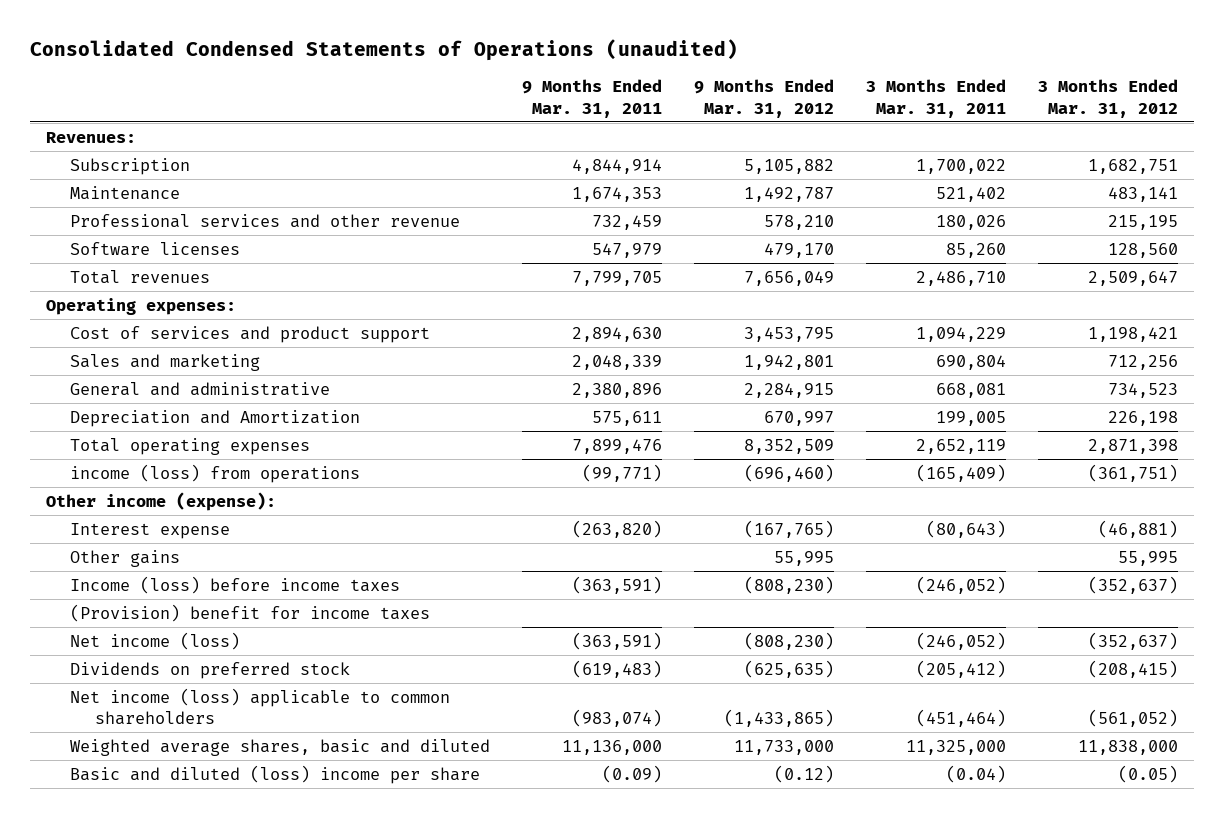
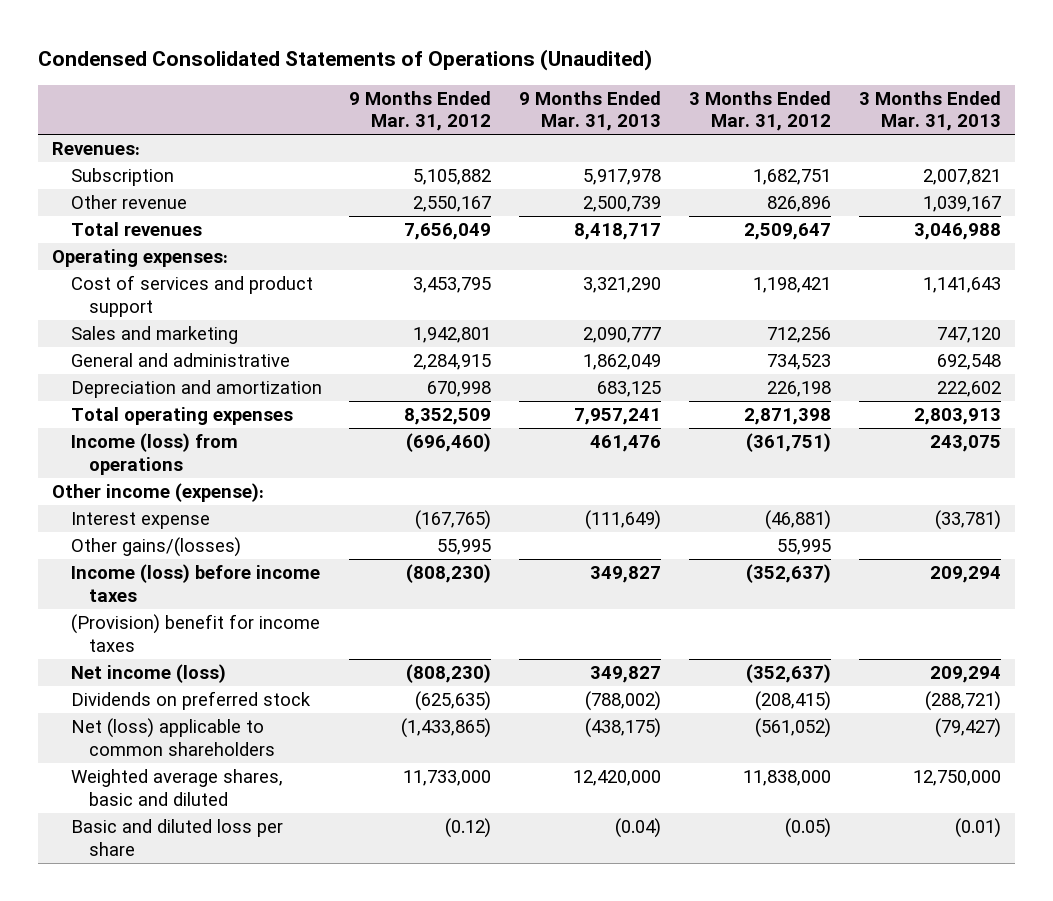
- Consolidated Condensed Statements of Operations (unaudited)
+ Condensed Consolidated Statements of Operations (Unaudited)
- | 9 Months Ended Mar. 31, 2011 | 9 Months Ended Mar. 31, 2012 | 3 Months Ended Mar. 31, 2011 | 3 Months Ended Mar. 31, 2012
+ | 9 Months Ended Mar. 31, 2012 | 9 Months Ended Mar. 31, 2013 | 3 Months Ended Mar. 31, 2012 | 3 Months Ended Mar. 31, 2013
- Maintenance | 1,674,353 | 1,492,787 | 521,402 | 483,141
- Professional services and other revenue | 732,459 | 578,210 | 180,026 | 215,195
- Software licenses | 547,979 | 479,170 | 85,260 | 128,560
+ Other revenue | 2,550,167 | 2,500,739 | 826,896 | 1,039,167
- Depreciation and Amortization | 575,611 | 670,997 | 199,005 | 226,198
+ Depreciation and amortization | 670,998 | 683,125 | 226,198 | 222,602
- income (loss) from operations | (99,771) | (696,460) | (165,409) | (361,751)
+ Income (loss) from operations | (696,460) | 461,476 | (361,751) | 243,075
- Other gains | | 55,995 | | 55,995
+ Other gains/(losses) | 55,995 | | 55,995 |
- Net income (loss) applicable to common shareholders | (983,074) | (1,433,865) | (451,464) | (561,052)
+ Net (loss) applicable to common shareholders | (1,433,865) | (438,175) | (561,052) | (79,427)
- Basic and diluted (loss) income per share | (0.09) | (0.12) | (0.04) | (0.05)
+ Basic and diluted loss per share | (0.12) | (0.04) | (0.05) | (0.01)

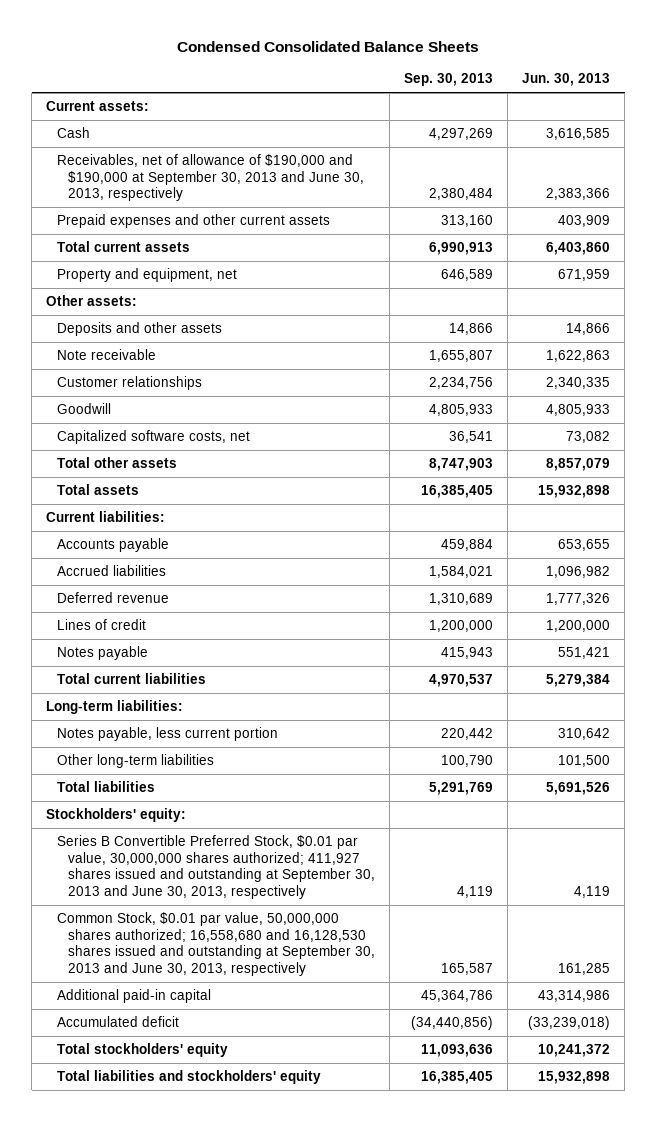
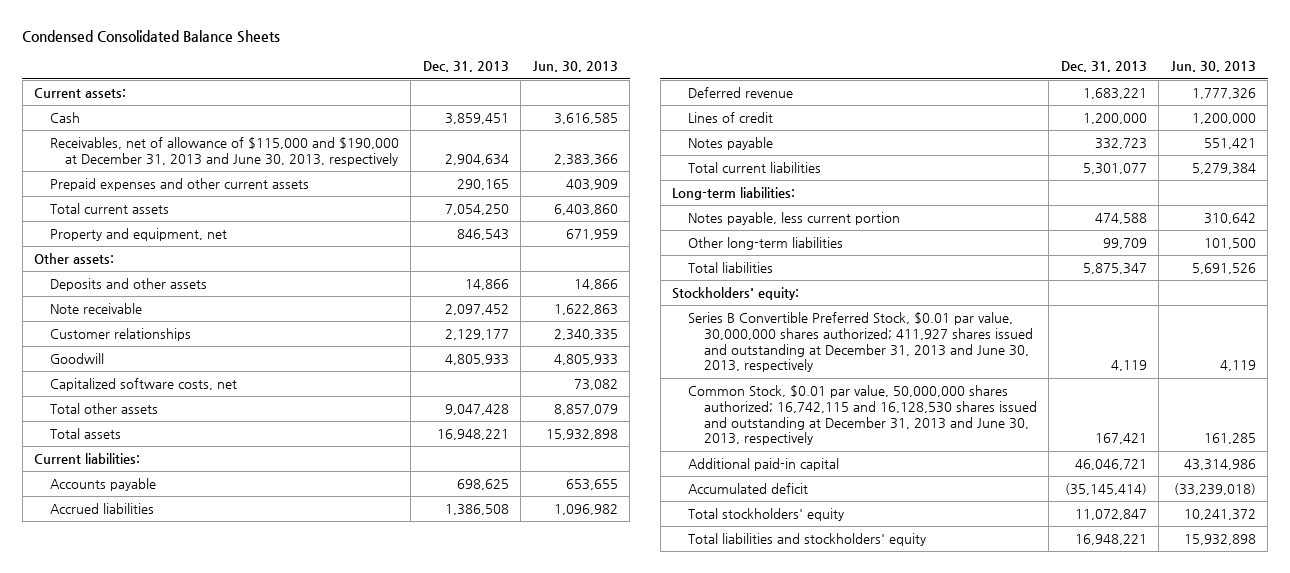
- | Sep. 30, 2013 | Jun. 30, 2013
+ | Dec. 31, 2013 | Jun. 30, 2013
- Receivables, net of allowance of $190,000 and $190,000 at September 30, 2013 and June 30, 2013, respectively | 2,380,484 | 2,383,366
+ Receivables, net of allowance of $115,000 and $190,000 at December 31, 2013 and June 30, 2013, respectively | 2,904,634 | 2,383,366
- Series B Convertible Preferred Stock, $0.01 par value, 30,000,000 shares authorized; 411,927 shares issued and outstanding at September 30, 2013 and June 30, 2013, respectively | 4,119 | 4,119
- Common Stock, $0.01 par value, 50,000,000 shares authorized; 16,558,680 and 16,128,530 shares issued and outstanding at September 30, 2013 and June 30, 2013, respectively | 165,587 | 161,285
+ Series B Convertible Preferred Stock, $0.01 par value, 30,000,000 shares authorized; 411,927 shares issued and outstanding at December 31, 2013 and June 30, 2013, respectively | 4,119 | 4,119
+ Common Stock, $0.01 par value, 50,000,000 shares authorized; 16,742,115 and 16,128,530 shares issued and outstanding at December 31, 2013 and June 30, 2013, respectively | 167,421 | 161,285

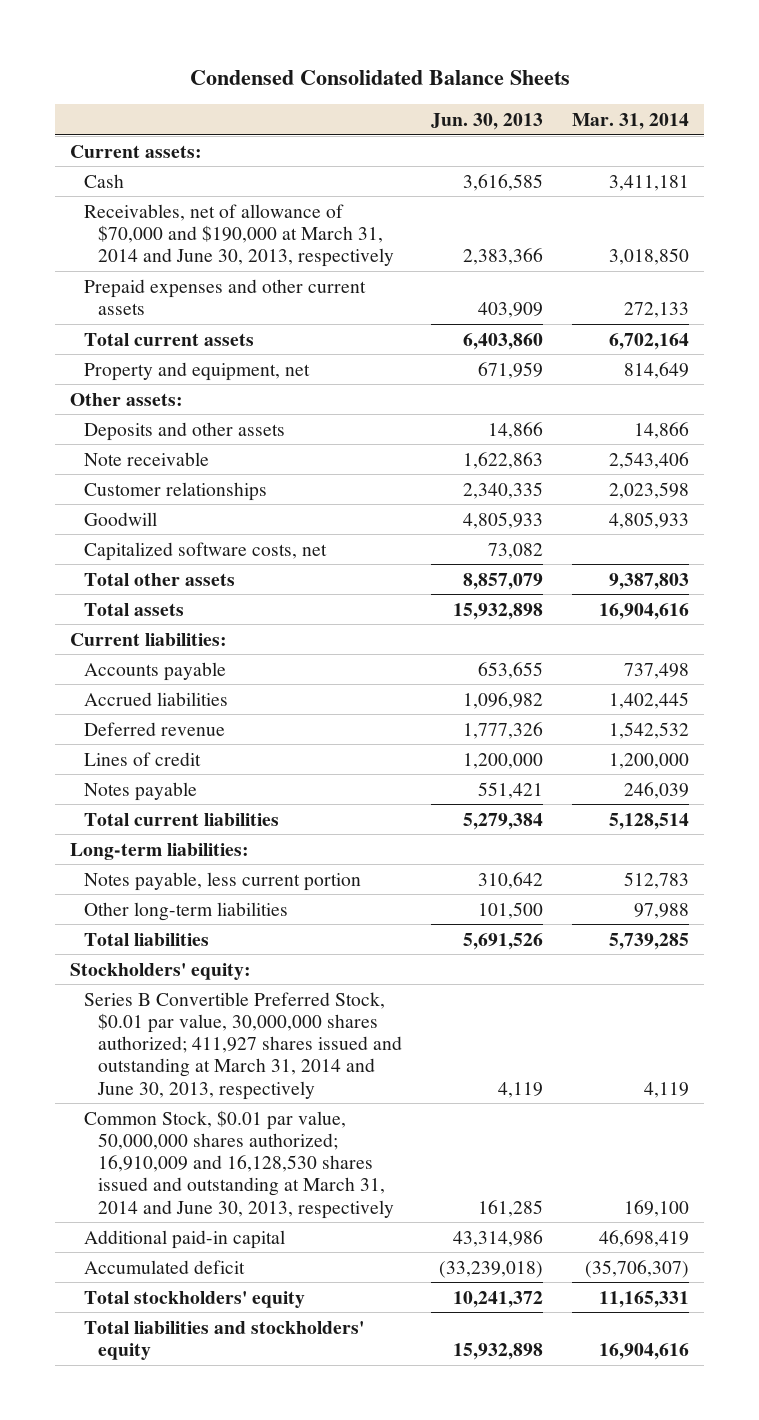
- | Dec. 31, 2013 | Jun. 30, 2013
+ | Jun. 30, 2013 | Mar. 31, 2014
- Receivables, net of allowance of $115,000 and $190,000 at December 31, 2013 and June 30, 2013, respectively | 2,904,634 | 2,383,366
+ Receivables, net of allowance of $70,000 and $190,000 at March 31, 2014 and June 30, 2013, respectively | 2,383,366 | 3,018,850
- Series B Convertible Preferred Stock, $0.01 par value, 30,000,000 shares authorized; 411,927 shares issued and outstanding at December 31, 2013 and June 30, 2013, respectively | 4,119 | 4,119
- Common Stock, $0.01 par value, 50,000,000 shares authorized; 16,742,115 and 16,128,530 shares issued and outstanding at December 31, 2013 and June 30, 2013, respectively | 167,421 | 161,285
+ Series B Convertible Preferred Stock, $0.01 par value, 30,000,000 shares authorized; 411,927 shares issued and outstanding at March 31, 2014 and June 30, 2013, respectively | 4,119 | 4,119
+ Common Stock, $0.01 par value, 50,000,000 shares authorized; 16,910,009 and 16,128,530 shares issued and outstanding at March 31, 2014 and June 30, 2013, respectively | 161,285 | 169,100

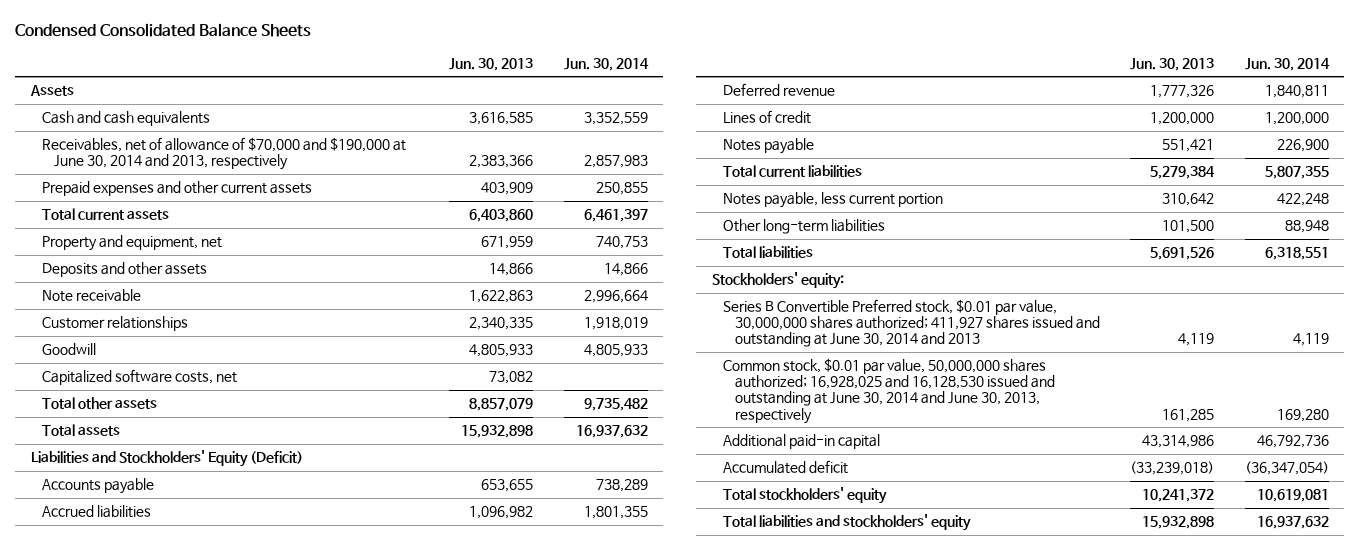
- | Jun. 30, 2013 | Mar. 31, 2014
+ | Jun. 30, 2013 | Jun. 30, 2014
- Current assets:
- Cash | 3,616,585 | 3,411,181
- Receivables, net of allowance of $70,000 and $190,000 at March 31, 2014 and June 30, 2013, respectively | 2,383,366 | 3,018,850
+ Assets
+ Cash and cash equivalents | 3,616,585 | 3,352,559
+ Receivables, net of allowance of $70,000 and $190,000 at June 30, 2014 and 2013, respectively | 2,383,366 | 2,857,983
- Other assets:
- Current liabilities:
+ Liabilities and Stockholders' Equity (Deficit)
- Long-term liabilities:
- Series B Convertible Preferred Stock, $0.01 par value, 30,000,000 shares authorized; 411,927 shares issued and outstanding at March 31, 2014 and June 30, 2013, respectively | 4,119 | 4,119
- Common Stock, $0.01 par value, 50,000,000 shares authorized; 16,910,009 and 16,128,530 shares issued and outstanding at March 31, 2014 and June 30, 2013, respectively | 161,285 | 169,100
+ Series B Convertible Preferred stock, $0.01 par value, 30,000,000 shares authorized; 411,927 shares issued and outstanding at June 30, 2014 and 2013 | 4,119 | 4,119
+ Common stock, $0.01 par value, 50,000,000 shares authorized; 16,928,025 and 16,128,530 issued and outstanding at June 30, 2014 and June 30, 2013, respectively | 161,285 | 169,280

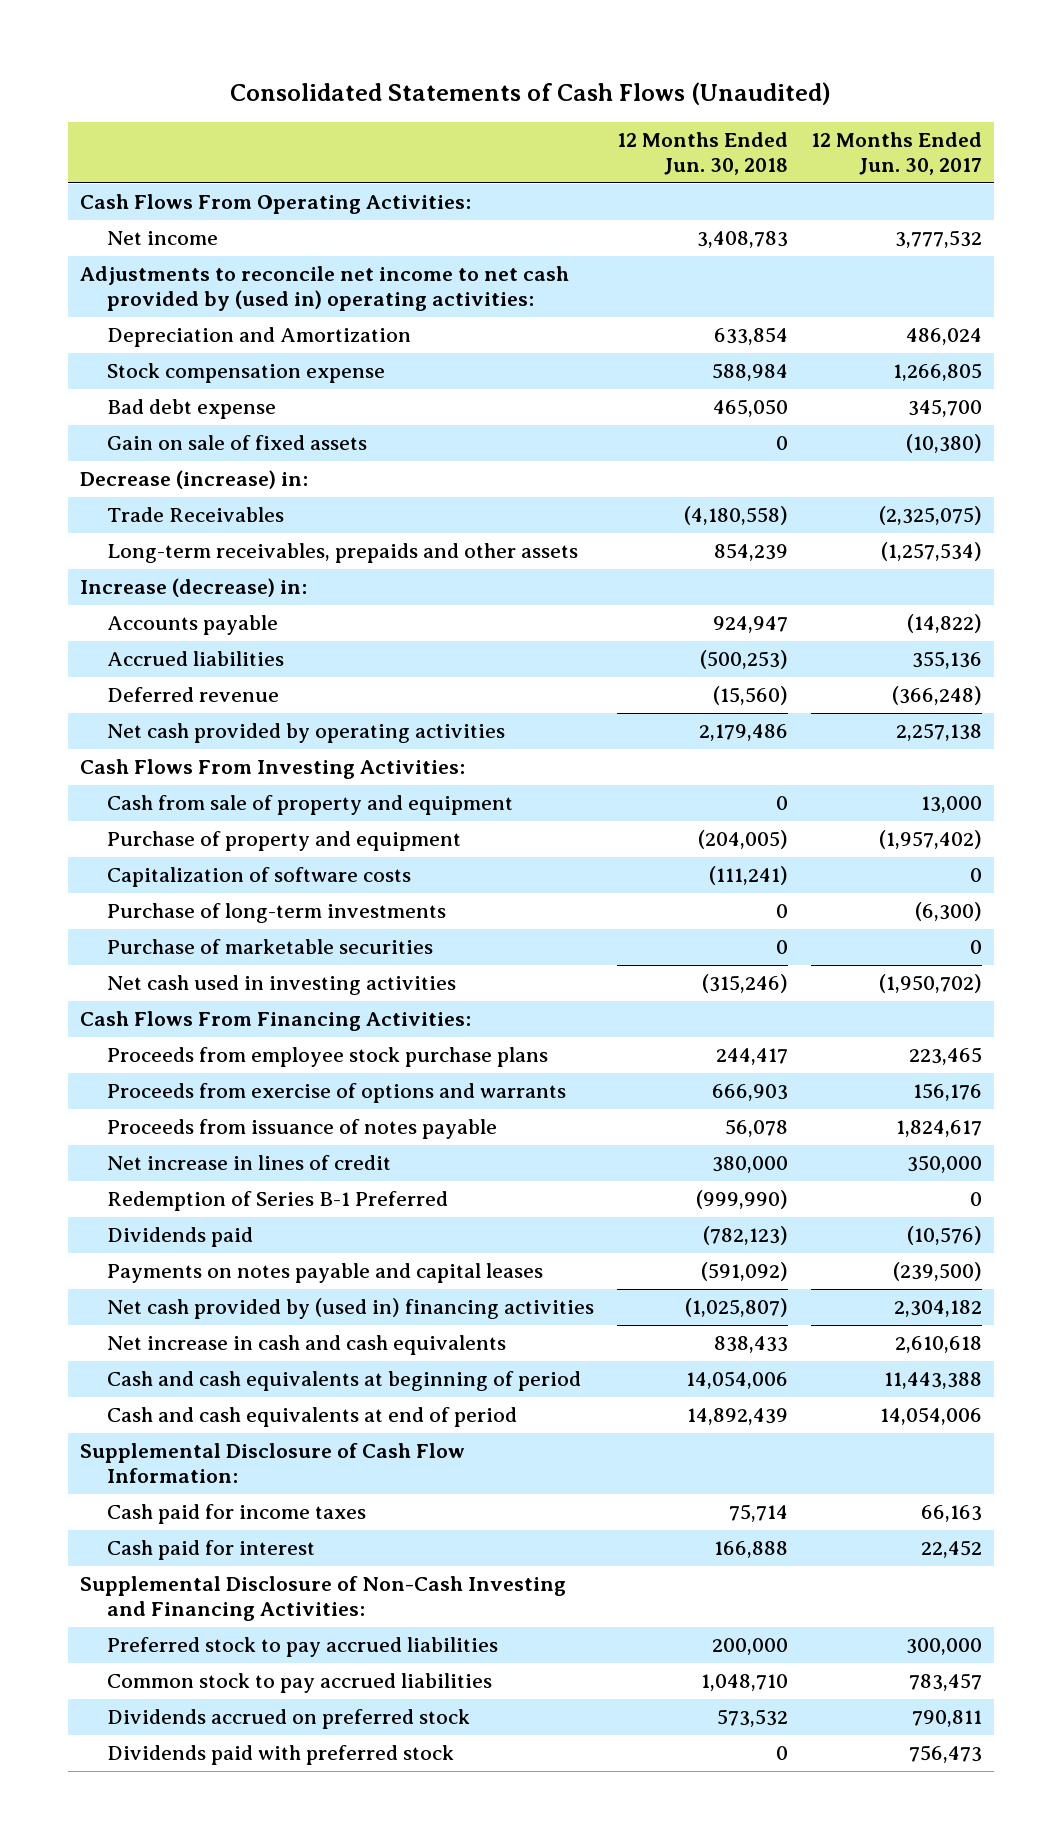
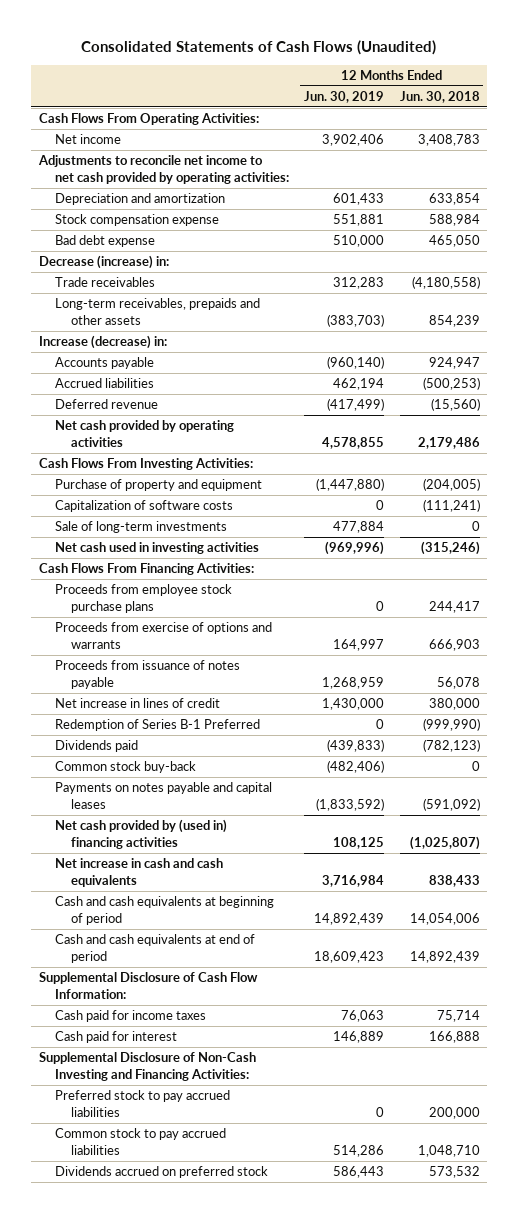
- | 12 Months Ended Jun. 30, 2018 | 12 Months Ended Jun. 30, 2017
+ | 12 Months Ended Jun. 30, 2019 | 12 Months Ended Jun. 30, 2018
- Adjustments to reconcile net income to net cash provided by (used in) operating activities:
- Depreciation and Amortization | 633,854 | 486,024
+ Adjustments to reconcile net income to net cash provided by operating activities:
+ Depreciation and amortization | 601,433 | 633,854
- Gain on sale of fixed assets | 0 | (10,380)
- Trade Receivables | (4,180,558) | (2,325,075)
+ Trade receivables | 312,283 | (4,180,558)
- Cash from sale of property and equipment | 0 | 13,000
- Purchase of long-term investments | 0 | (6,300)
- Purchase of marketable securities | 0 | 0
+ Sale of long-term investments | 477,884 | 0
+ Common stock buy-back | (482,406) | 0
- Dividends paid with preferred stock | 0 | 756,473

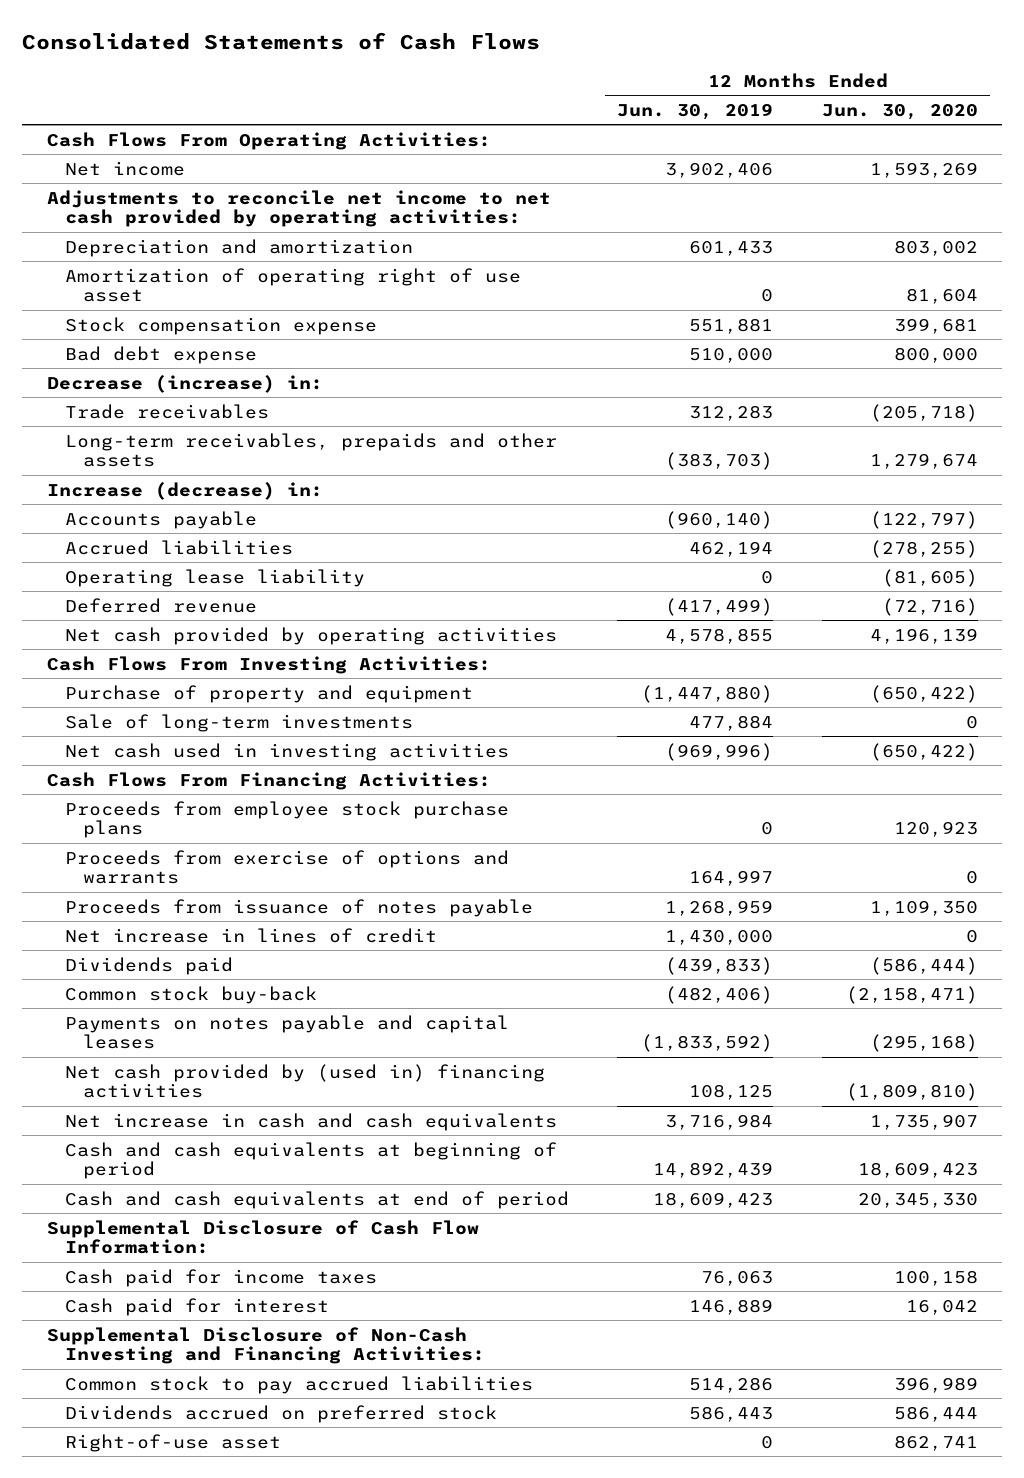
- Consolidated Statements of Cash Flows (Unaudited)
+ Consolidated Statements of Cash Flows
- | 12 Months Ended Jun. 30, 2019 | 12 Months Ended Jun. 30, 2018
+ | 12 Months Ended Jun. 30, 2019 | 12 Months Ended Jun. 30, 2020
+ Amortization of operating right of use asset | 0 | 81,604
+ Operating lease liability | 0 | (81,605)
- Capitalization of software costs | 0 | (111,241)
- Redemption of Series B-1 Preferred | 0 | (999,990)
- Preferred stock to pay accrued liabilities | 0 | 200,000
+ Right-of-use asset | 0 | 862,741

